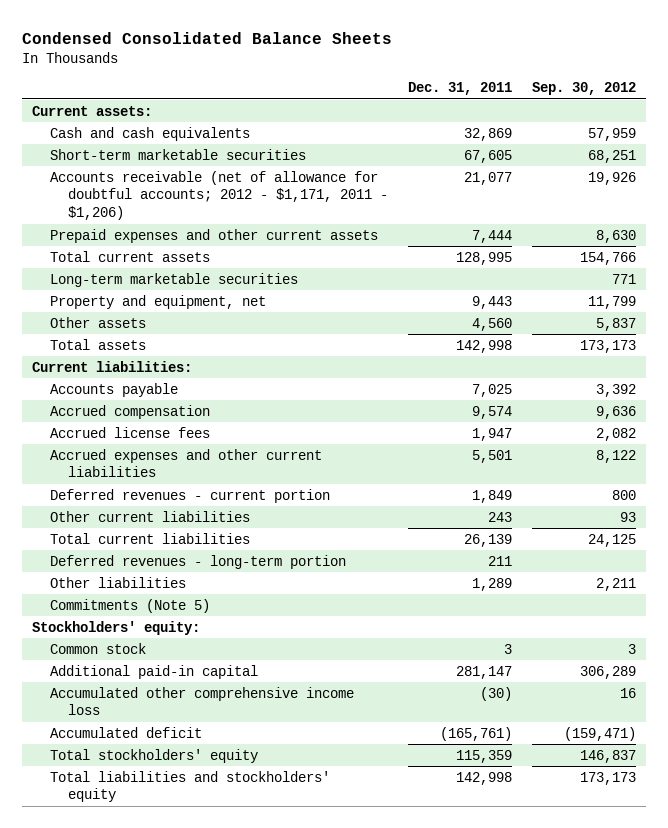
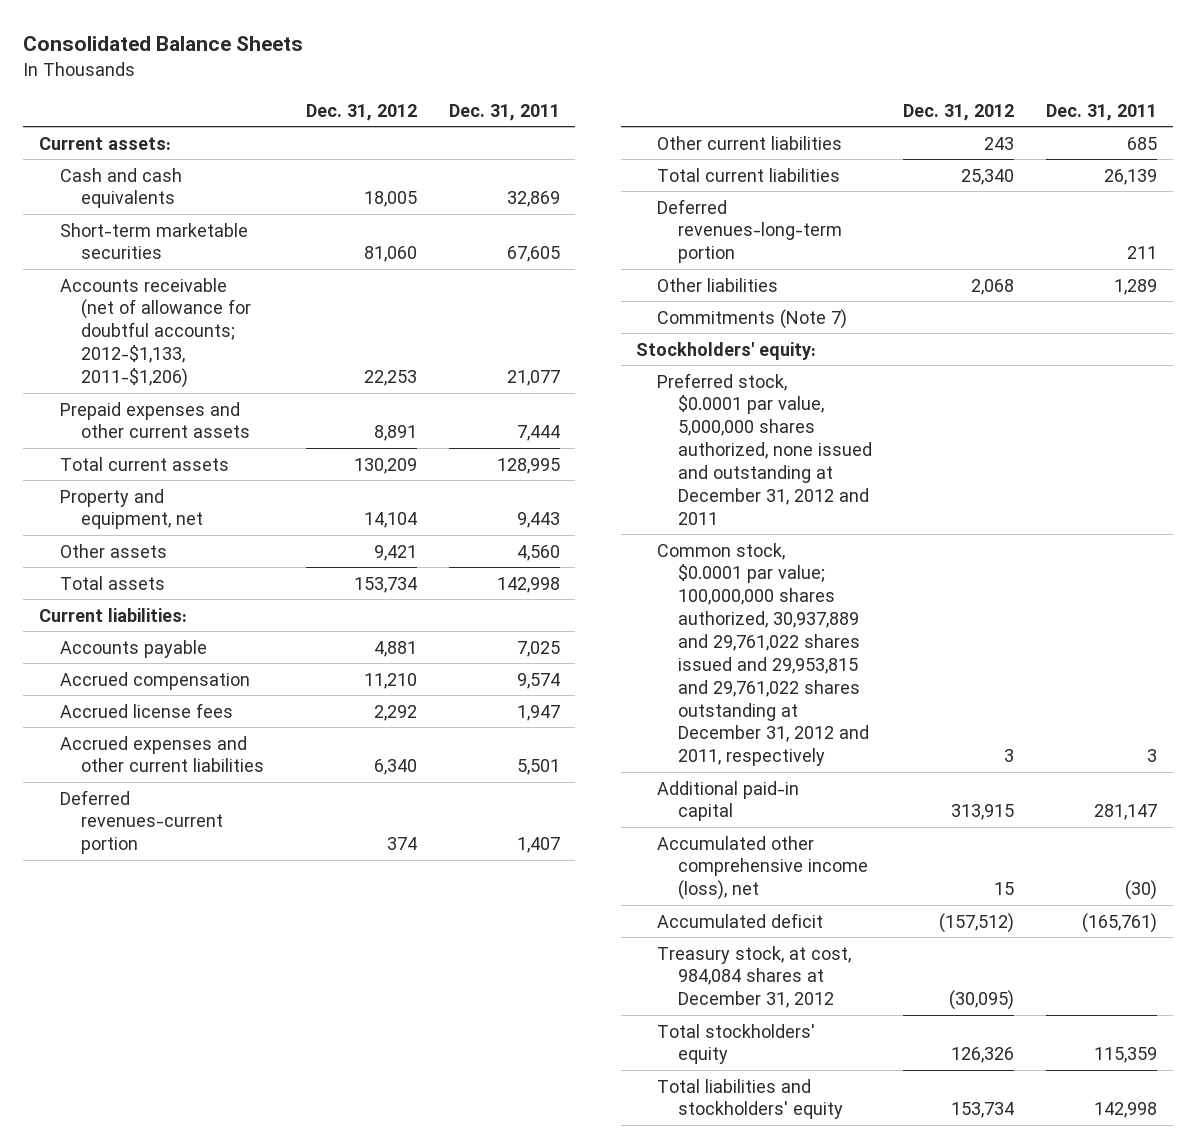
- Condensed Consolidated Balance Sheets
+ Consolidated Balance Sheets
- | Dec. 31, 2011 | Sep. 30, 2012
+ | Dec. 31, 2012 | Dec. 31, 2011
- Accounts receivable (net of allowance for doubtful accounts; 2012 - $1,171, 2011 - $1,206) | 21,077 | 19,926
+ Accounts receivable (net of allowance for doubtful accounts; 2012-$1,133, 2011-$1,206) | 22,253 | 21,077
- Long-term marketable securities | | 771
- Deferred revenues - current portion | 1,849 | 800
- Other current liabilities | 243 | 93
+ Deferred revenues-current portion | 374 | 1,407
+ Other current liabilities | 243 | 685
- Deferred revenues - long-term portion | 211 |
+ Deferred revenues-long-term portion | | 211
- Commitments (Note 5)
+ Commitments (Note 7)
- Common stock | 3 | 3
+ Preferred stock, $0.0001 par value, 5,000,000 shares authorized, none issued and outstanding at December 31, 2012 and 2011
+ Common stock, $0.0001 par value; 100,000,000 shares authorized, 30,937,889 and 29,761,022 shares issued and 29,953,815 and 29,761,022 shares outstanding at December 31, 2012 and 2011, respectively | 3 | 3
- Accumulated other comprehensive income loss | (30) | 16
+ Accumulated other comprehensive income (loss), net | 15 | (30)
+ Treasury stock, at cost, 984,084 shares at December 31, 2012 | (30,095) |

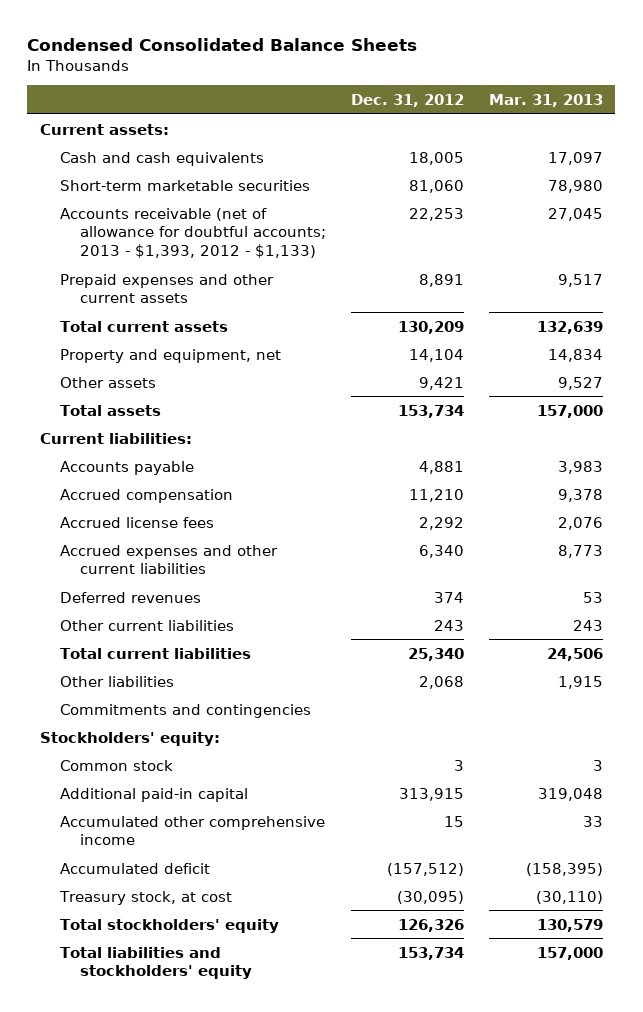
- Consolidated Balance Sheets
+ Condensed Consolidated Balance Sheets
- | Dec. 31, 2012 | Dec. 31, 2011
+ | Dec. 31, 2012 | Mar. 31, 2013
- Accounts receivable (net of allowance for doubtful accounts; 2012-$1,133, 2011-$1,206) | 22,253 | 21,077
+ Accounts receivable (net of allowance for doubtful accounts; 2013 - $1,393, 2012 - $1,133) | 22,253 | 27,045
- Deferred revenues-current portion | 374 | 1,407
+ Deferred revenues | 374 | 53
- Deferred revenues-long-term portion | | 211
- Commitments (Note 7)
+ Commitments and contingencies
- Preferred stock, $0.0001 par value, 5,000,000 shares authorized, none issued and outstanding at December 31, 2012 and 2011
- Common stock, $0.0001 par value; 100,000,000 shares authorized, 30,937,889 and 29,761,022 shares issued and 29,953,815 and 29,761,022 shares outstanding at December 31, 2012 and 2011, respectively | 3 | 3
+ Common stock | 3 | 3
- Accumulated other comprehensive income (loss), net | 15 | (30)
+ Accumulated other comprehensive income | 15 | 33
- Treasury stock, at cost, 984,084 shares at December 31, 2012 | (30,095) |
+ Treasury stock, at cost | (30,095) | (30,110)

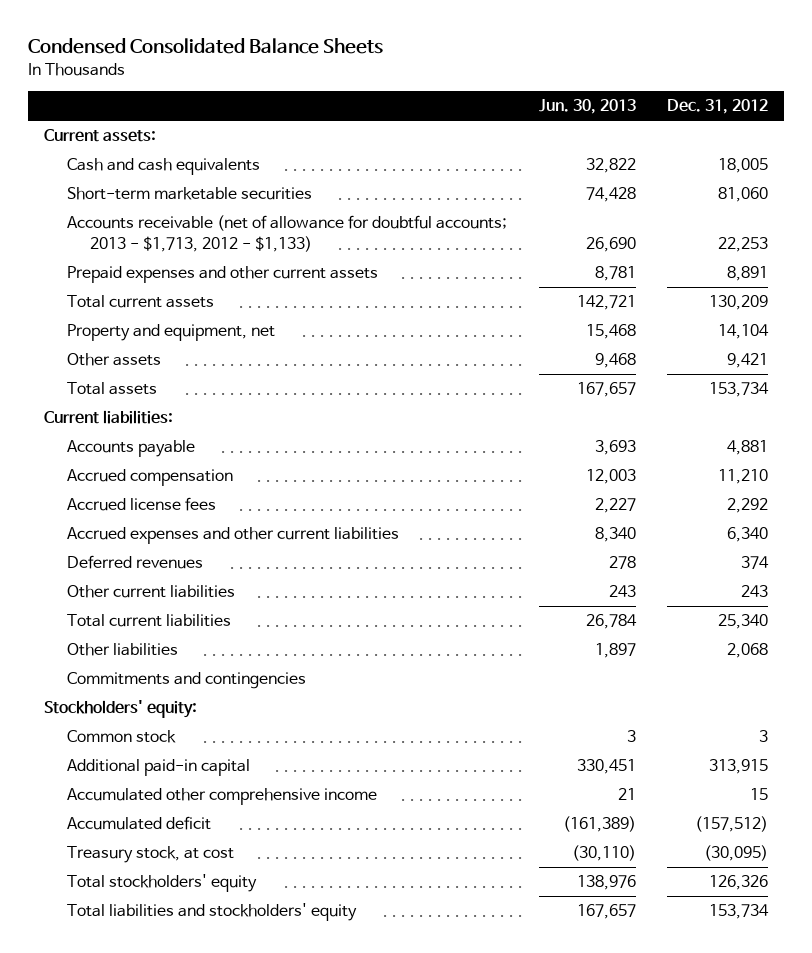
- | Dec. 31, 2012 | Mar. 31, 2013
+ | Jun. 30, 2013 | Dec. 31, 2012
- Accounts receivable (net of allowance for doubtful accounts; 2013 - $1,393, 2012 - $1,133) | 22,253 | 27,045
+ Accounts receivable (net of allowance for doubtful accounts; 2013 - $1,713, 2012 - $1,133) | 26,690 | 22,253

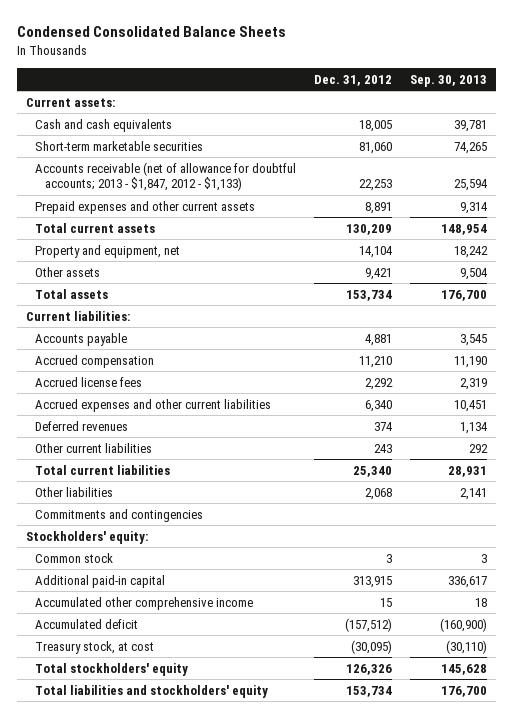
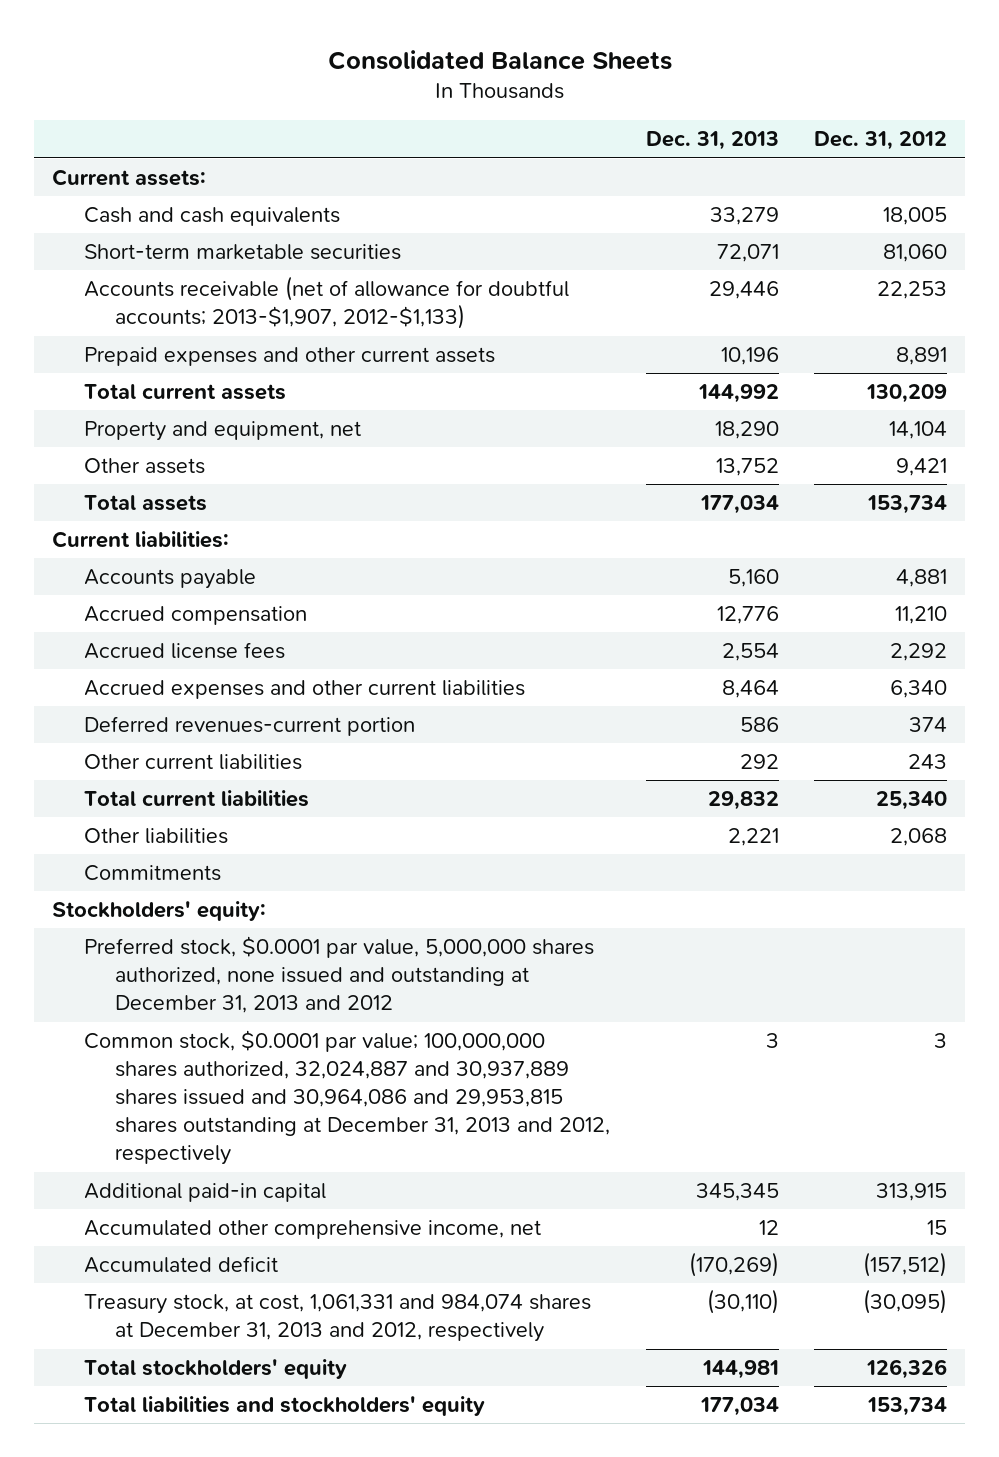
- Condensed Consolidated Balance Sheets
+ Consolidated Balance Sheets
- | Dec. 31, 2012 | Sep. 30, 2013
+ | Dec. 31, 2013 | Dec. 31, 2012
- Accounts receivable (net of allowance for doubtful accounts; 2013 - $1,847, 2012 - $1,133) | 22,253 | 25,594
+ Accounts receivable (net of allowance for doubtful accounts; 2013-$1,907, 2012-$1,133) | 29,446 | 22,253
- Deferred revenues | 374 | 1,134
+ Deferred revenues-current portion | 586 | 374
- Commitments and contingencies
+ Commitments
- Common stock | 3 | 3
+ Preferred stock, $0.0001 par value, 5,000,000 shares authorized, none issued and outstanding at December 31, 2013 and 2012
+ Common stock, $0.0001 par value; 100,000,000 shares authorized, 32,024,887 and 30,937,889 shares issued and 30,964,086 and 29,953,815 shares outstanding at December 31, 2013 and 2012, respectively | 3 | 3
- Accumulated other comprehensive income | 15 | 18
+ Accumulated other comprehensive income, net | 12 | 15
- Treasury stock, at cost | (30,095) | (30,110)
+ Treasury stock, at cost, 1,061,331 and 984,074 shares at December 31, 2013 and 2012, respectively | (30,110) | (30,095)

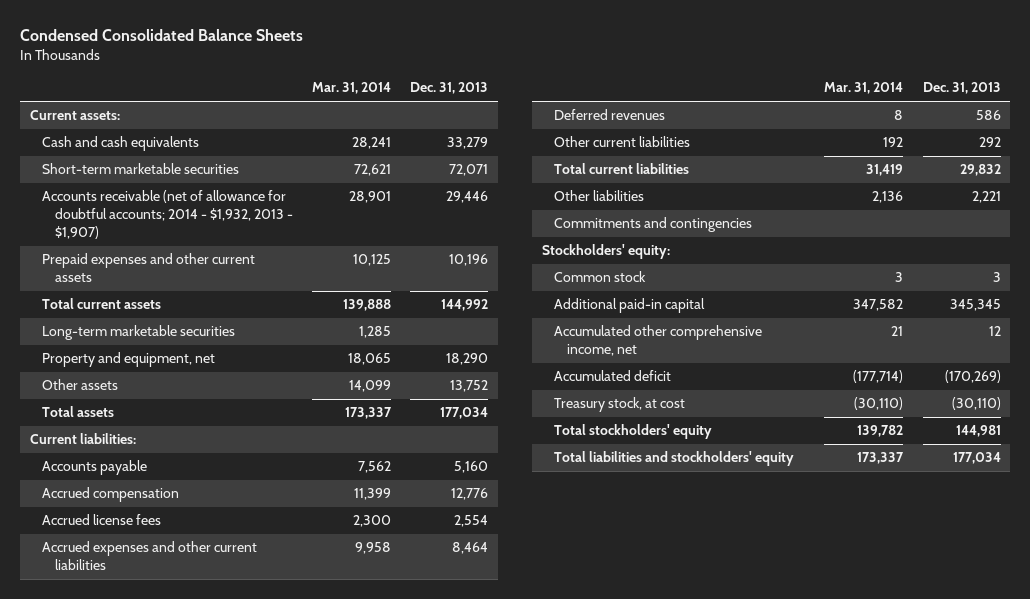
- Consolidated Balance Sheets
+ Condensed Consolidated Balance Sheets
- | Dec. 31, 2013 | Dec. 31, 2012
+ | Mar. 31, 2014 | Dec. 31, 2013
- Accounts receivable (net of allowance for doubtful accounts; 2013-$1,907, 2012-$1,133) | 29,446 | 22,253
+ Accounts receivable (net of allowance for doubtful accounts; 2014 - $1,932, 2013 - $1,907) | 28,901 | 29,446
+ Long-term marketable securities | 1,285 |
- Deferred revenues-current portion | 586 | 374
+ Deferred revenues | 8 | 586
- Commitments
+ Commitments and contingencies
- Preferred stock, $0.0001 par value, 5,000,000 shares authorized, none issued and outstanding at December 31, 2013 and 2012
- Common stock, $0.0001 par value; 100,000,000 shares authorized, 32,024,887 and 30,937,889 shares issued and 30,964,086 and 29,953,815 shares outstanding at December 31, 2013 and 2012, respectively | 3 | 3
+ Common stock | 3 | 3
- Treasury stock, at cost, 1,061,331 and 984,074 shares at December 31, 2013 and 2012, respectively | (30,110) | (30,095)
+ Treasury stock, at cost | (30,110) | (30,110)

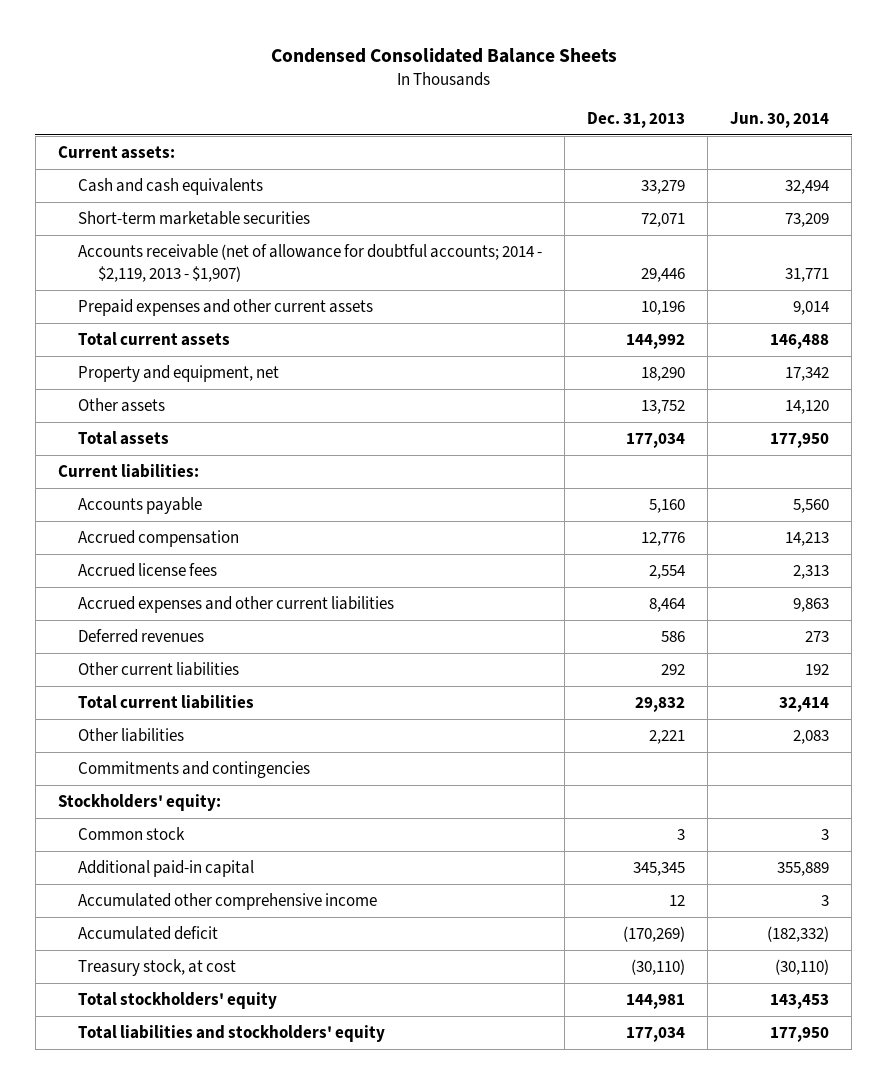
- | Mar. 31, 2014 | Dec. 31, 2013
+ | Dec. 31, 2013 | Jun. 30, 2014
- Accounts receivable (net of allowance for doubtful accounts; 2014 - $1,932, 2013 - $1,907) | 28,901 | 29,446
+ Accounts receivable (net of allowance for doubtful accounts; 2014 - $2,119, 2013 - $1,907) | 29,446 | 31,771
- Long-term marketable securities | 1,285 |
- Accumulated other comprehensive income, net | 21 | 12
+ Accumulated other comprehensive income | 12 | 3

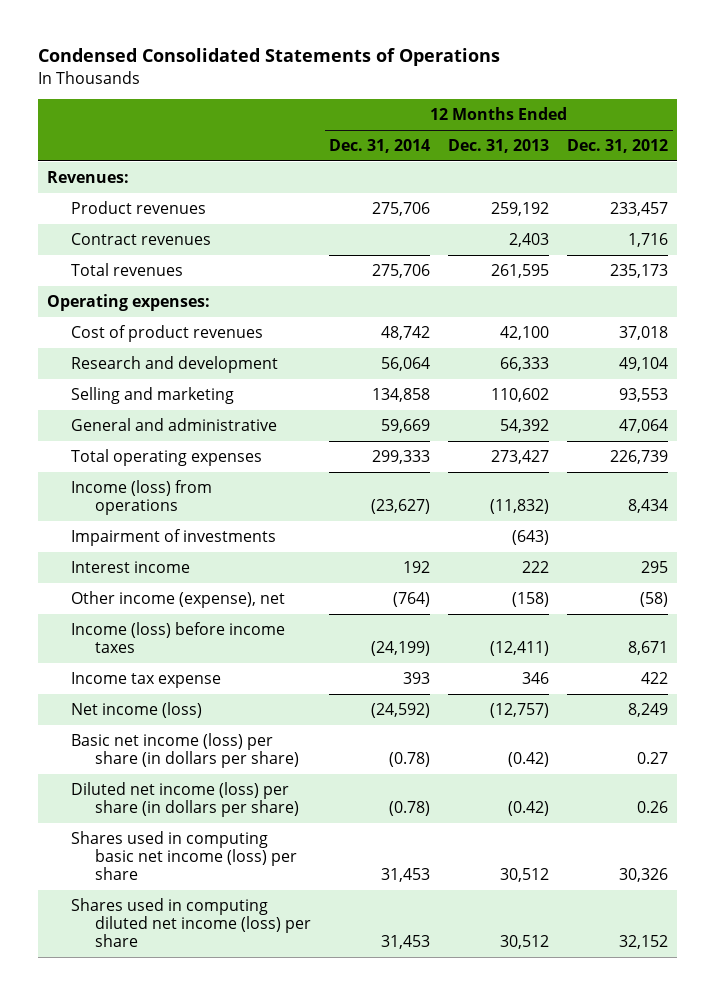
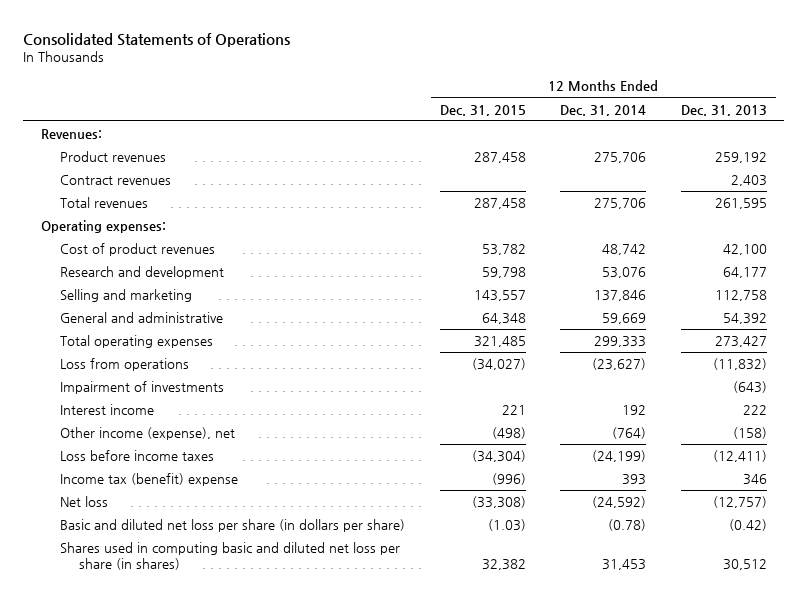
- Condensed Consolidated Statements of Operations
+ Consolidated Statements of Operations
- | 12 Months Ended Dec. 31, 2014 | 12 Months Ended Dec. 31, 2013 | 12 Months Ended Dec. 31, 2012
+ | 12 Months Ended Dec. 31, 2015 | 12 Months Ended Dec. 31, 2014 | 12 Months Ended Dec. 31, 2013
- Research and development | 56,064 | 66,333 | 49,104
- Selling and marketing | 134,858 | 110,602 | 93,553
+ Research and development | 59,798 | 53,076 | 64,177
+ Selling and marketing | 143,557 | 137,846 | 112,758
- Income (loss) from operations | (23,627) | (11,832) | 8,434
+ Loss from operations | (34,027) | (23,627) | (11,832)
- Income (loss) before income taxes | (24,199) | (12,411) | 8,671
- Income tax expense | 393 | 346 | 422
- Net income (loss) | (24,592) | (12,757) | 8,249
- Basic net income (loss) per share (in dollars per share) | (0.78) | (0.42) | 0.27
- Diluted net income (loss) per share (in dollars per share) | (0.78) | (0.42) | 0.26
- Shares used in computing basic net income (loss) per share | 31,453 | 30,512 | 30,326
- Shares used in computing diluted net income (loss) per share | 31,453 | 30,512 | 32,152
+ Loss before income taxes | (34,304) | (24,199) | (12,411)
+ Income tax (benefit) expense | (996) | 393 | 346
+ Net loss | (33,308) | (24,592) | (12,757)
+ Basic and diluted net loss per share (in dollars per share) | (1.03) | (0.78) | (0.42)
+ Shares used in computing basic and diluted net loss per share (in shares) | 32,382 | 31,453 | 30,512

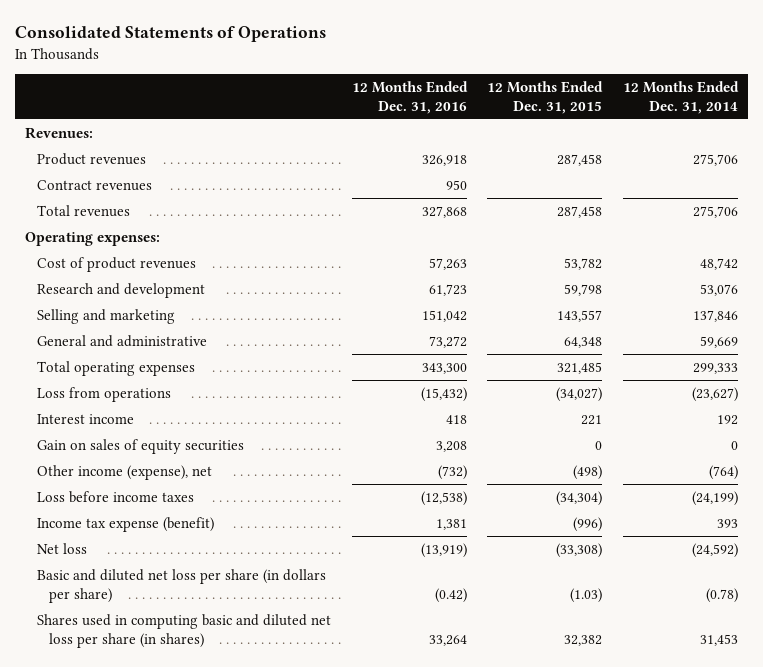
- | 12 Months Ended Dec. 31, 2015 | 12 Months Ended Dec. 31, 2014 | 12 Months Ended Dec. 31, 2013
+ | 12 Months Ended Dec. 31, 2016 | 12 Months Ended Dec. 31, 2015 | 12 Months Ended Dec. 31, 2014
- Impairment of investments | | | (643)
+ Gain on sales of equity securities | 3,208 | 0 | 0
- Income tax (benefit) expense | (996) | 393 | 346
+ Income tax expense (benefit) | 1,381 | (996) | 393

